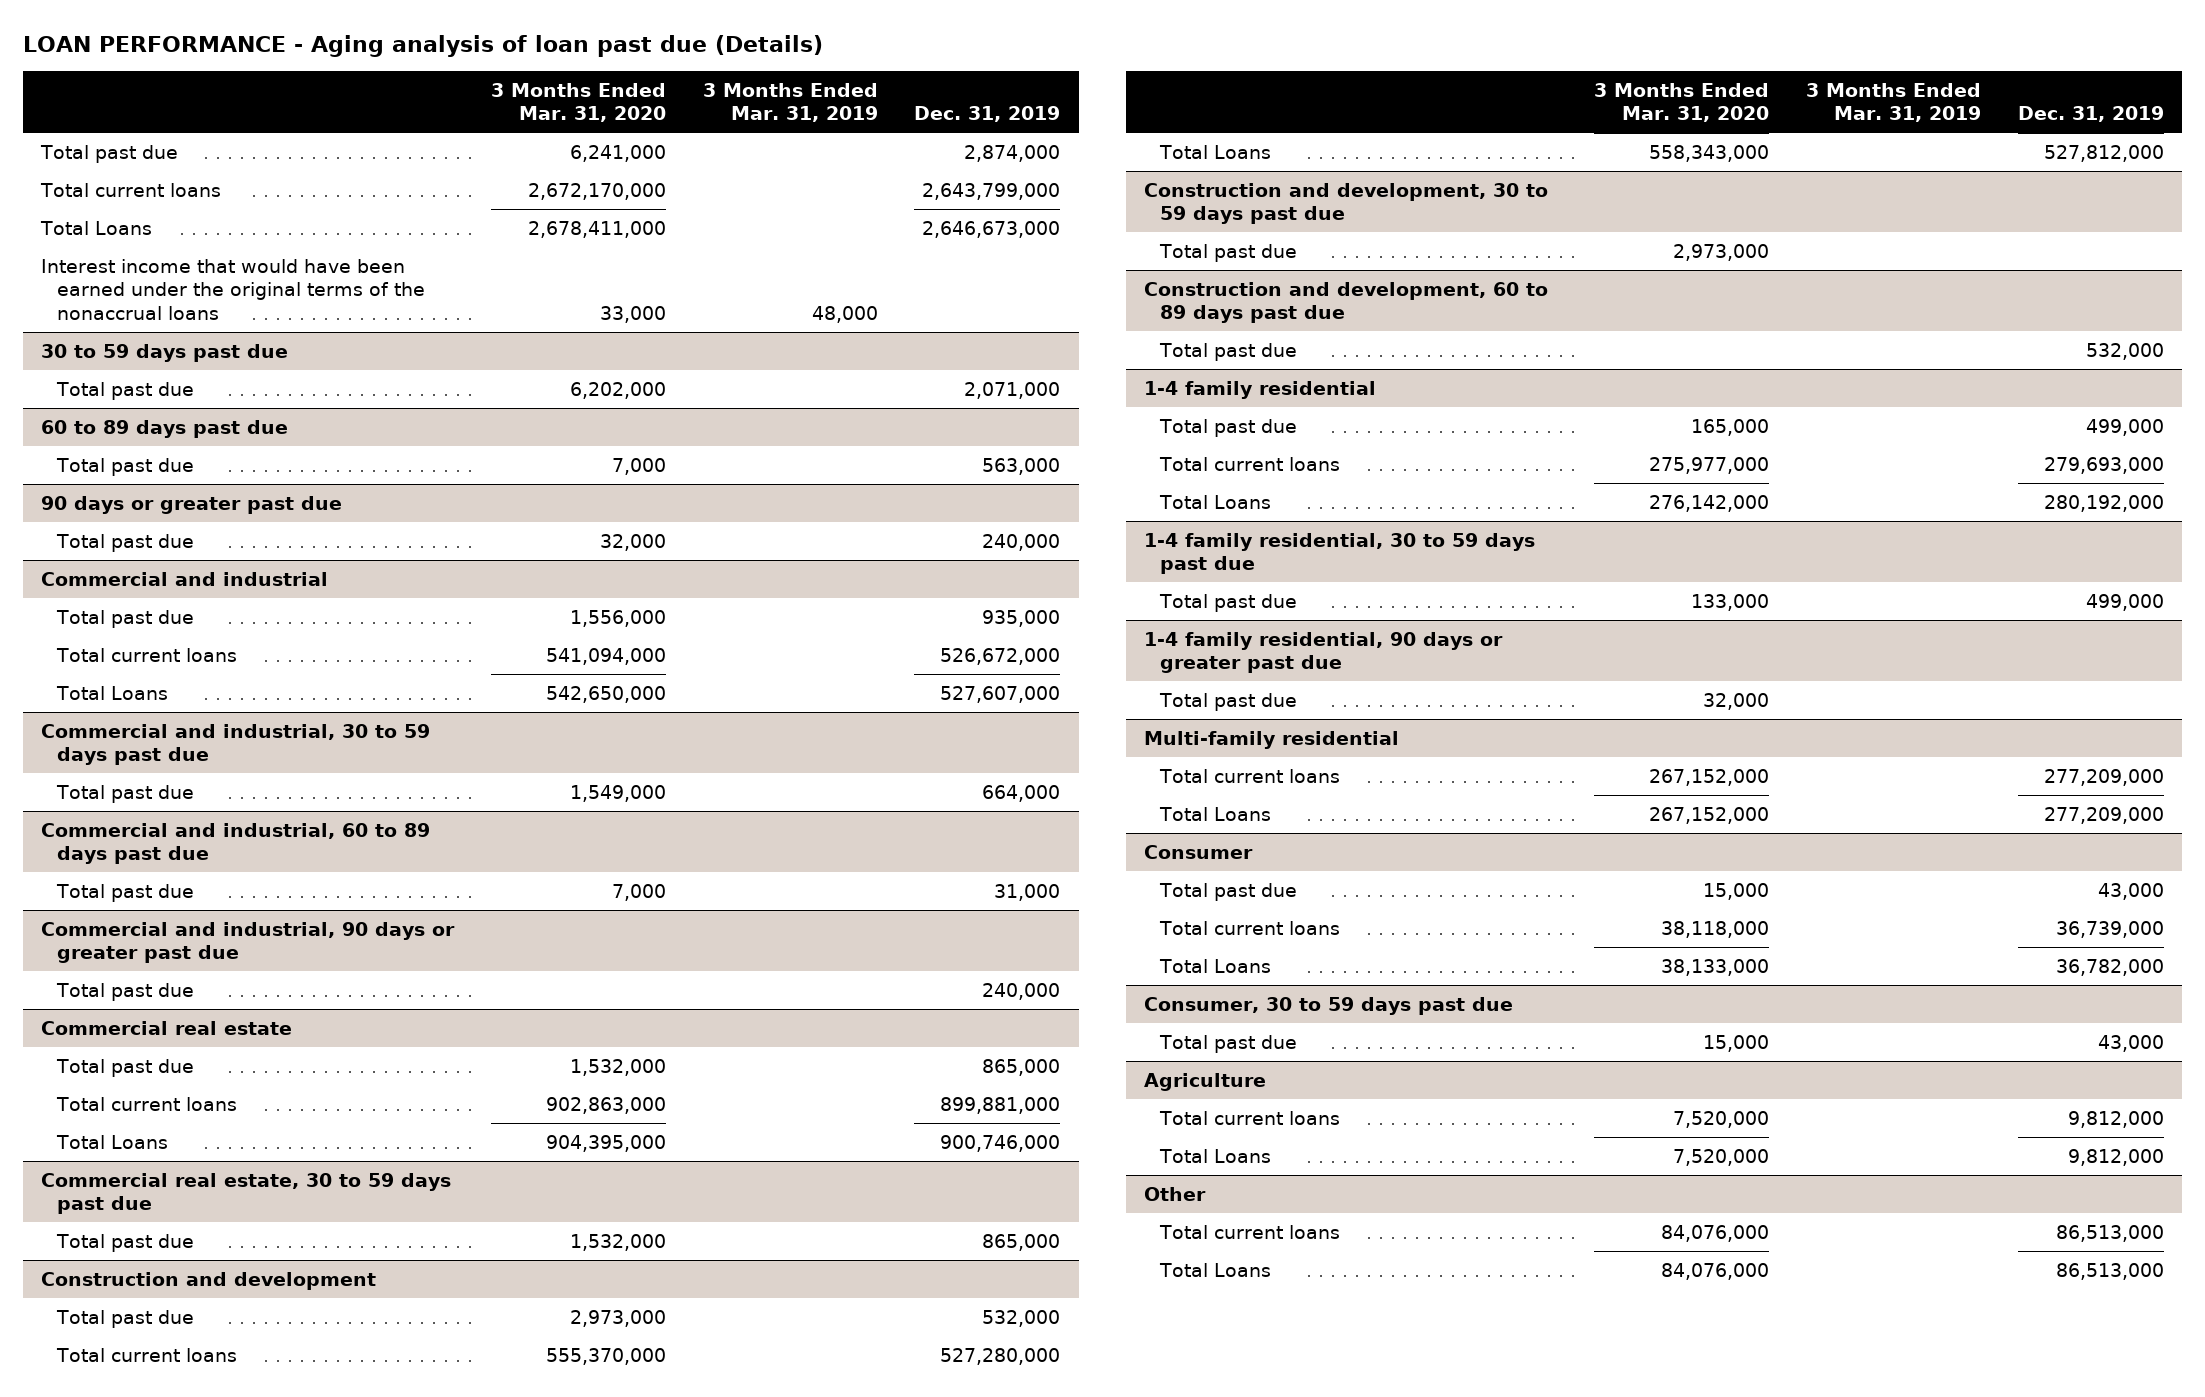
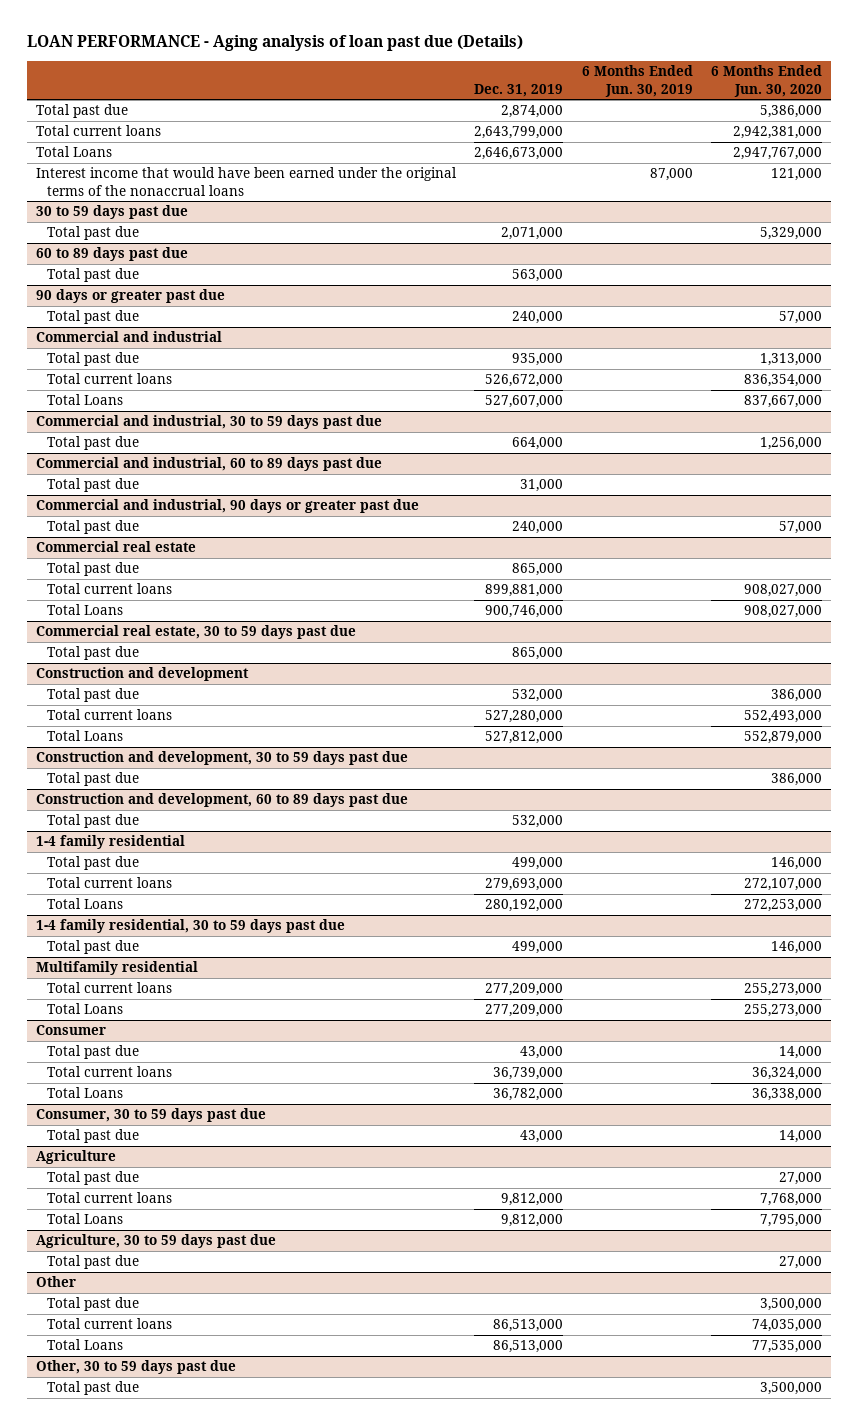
- | 3 Months Ended Mar. 31, 2020 | 3 Months Ended Mar. 31, 2019 | Dec. 31, 2019
+ | Dec. 31, 2019 | 6 Months Ended Jun. 30, 2019 | 6 Months Ended Jun. 30, 2020
- 1-4 family residential, 90 days or greater past due
- Total past due | 32,000 | |
- Multi-family residential
+ Multifamily residential
@ Agriculture
+ Total past due | | | 27,000
+ Agriculture, 30 to 59 days past due
+ Total past due | | | 27,000
@ Other
+ Total past due | | | 3,500,000
+ Other, 30 to 59 days past due
+ Total past due | | | 3,500,000

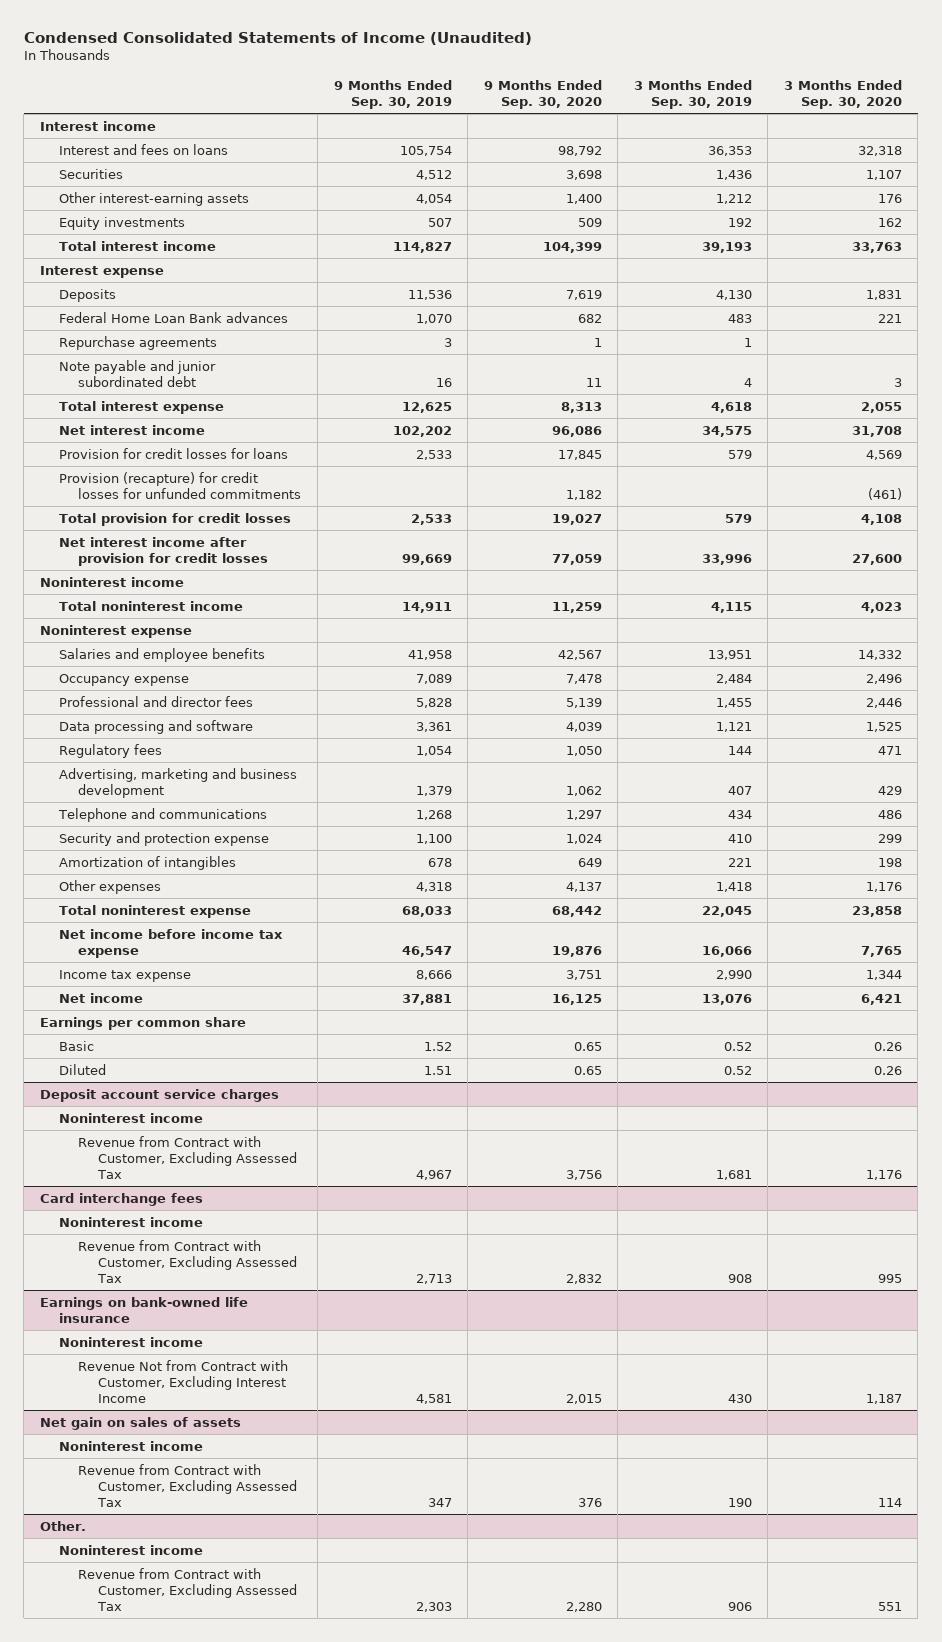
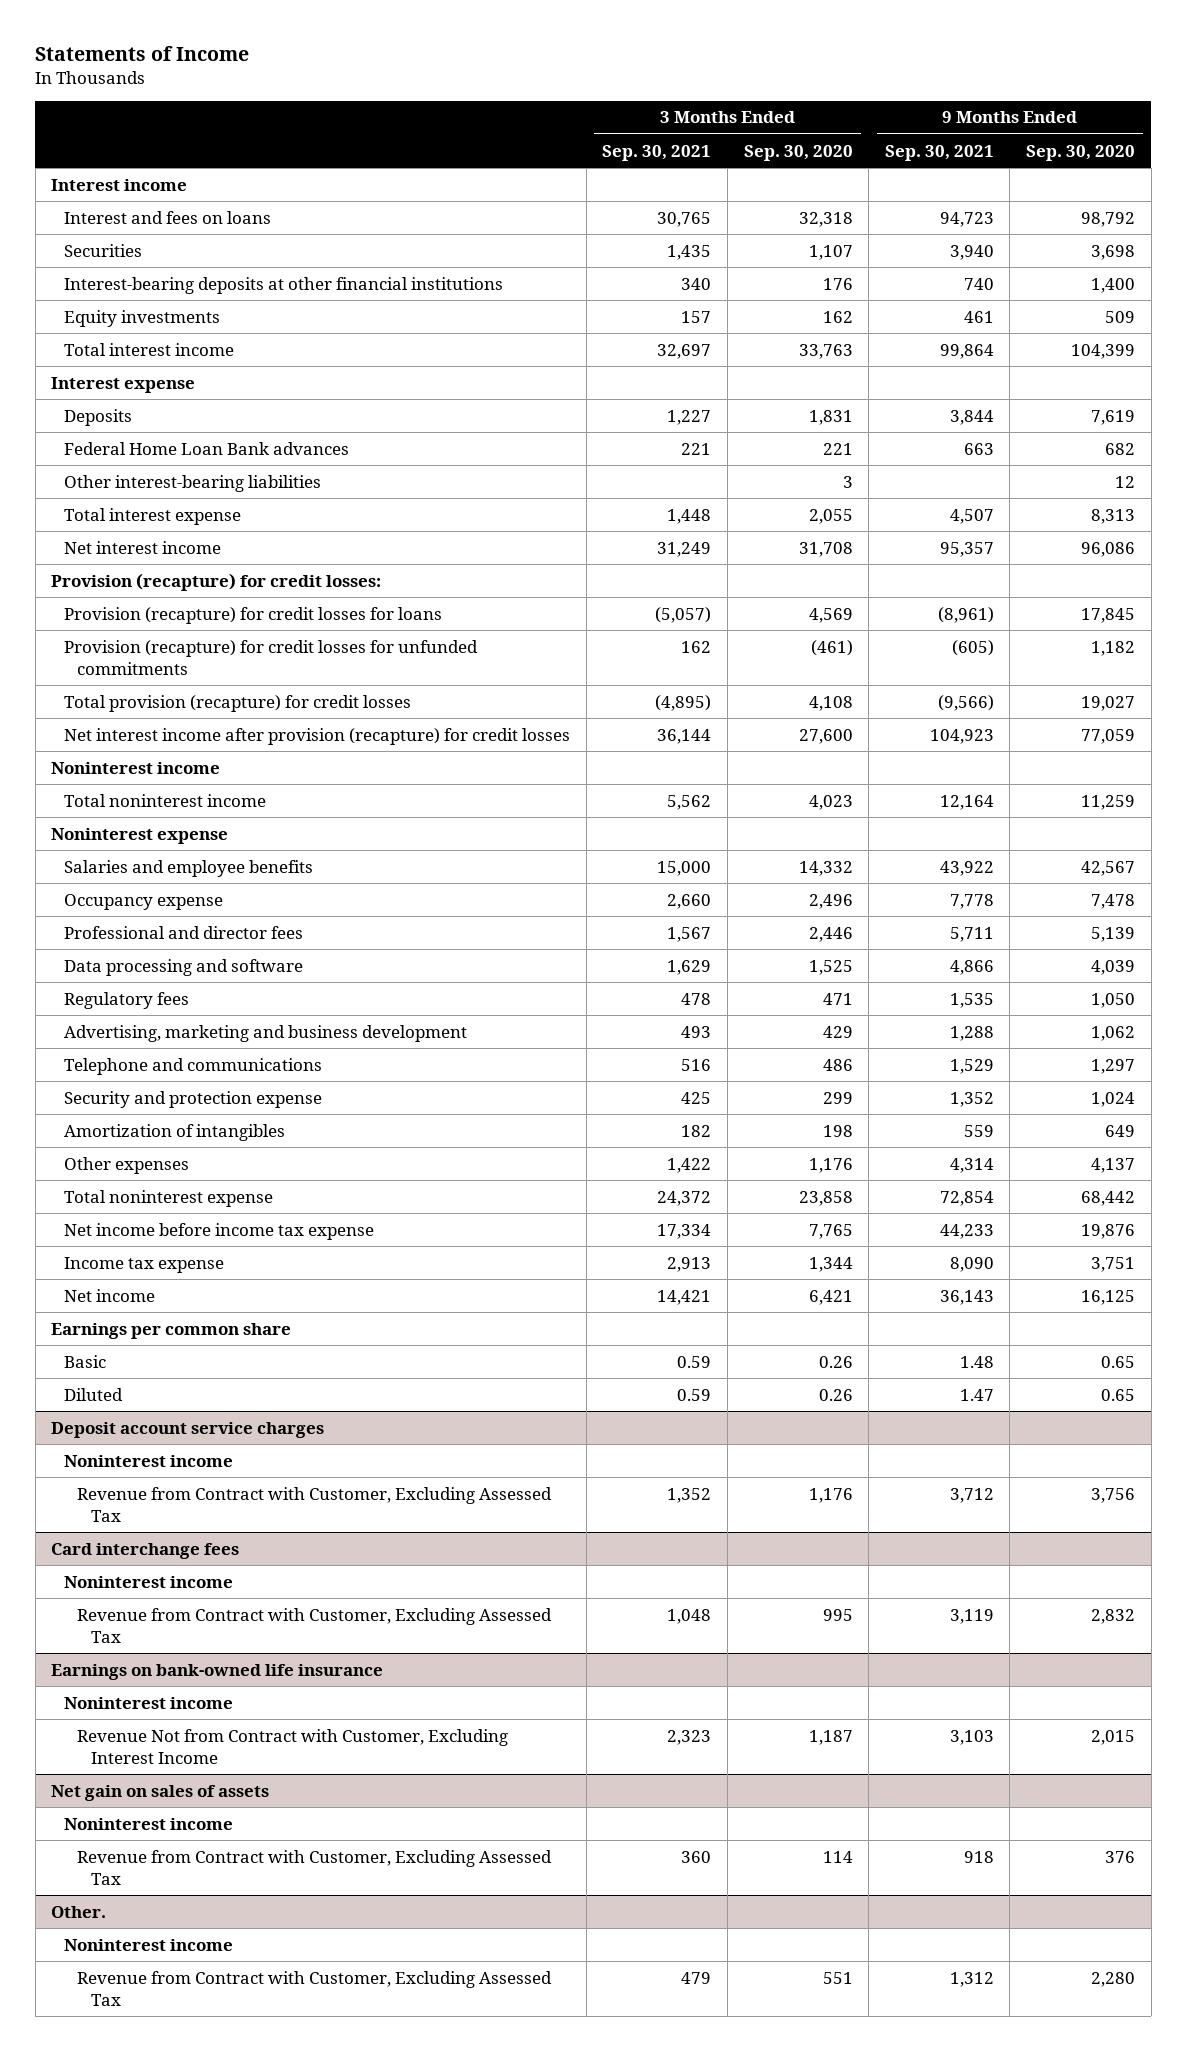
- Condensed Consolidated Statements of Income (Unaudited)
+ Statements of Income
- | 9 Months Ended Sep. 30, 2019 | 9 Months Ended Sep. 30, 2020 | 3 Months Ended Sep. 30, 2019 | 3 Months Ended Sep. 30, 2020
+ | 3 Months Ended Sep. 30, 2021 | 3 Months Ended Sep. 30, 2020 | 9 Months Ended Sep. 30, 2021 | 9 Months Ended Sep. 30, 2020
- Other interest-earning assets | 4,054 | 1,400 | 1,212 | 176
+ Interest-bearing deposits at other financial institutions | 340 | 176 | 740 | 1,400
- Repurchase agreements | 3 | 1 | 1 |
- Note payable and junior subordinated debt | 16 | 11 | 4 | 3
+ Other interest-bearing liabilities | | 3 | | 12
- Provision for credit losses for loans | 2,533 | 17,845 | 579 | 4,569
+ Provision (recapture) for credit losses:
+ Provision (recapture) for credit losses for loans | (5,057) | 4,569 | (8,961) | 17,845
- Total provision for credit losses | 2,533 | 19,027 | 579 | 4,108
- Net interest income after provision for credit losses | 99,669 | 77,059 | 33,996 | 27,600
+ Total provision (recapture) for credit losses | (4,895) | 4,108 | (9,566) | 19,027
+ Net interest income after provision (recapture) for credit losses | 36,144 | 27,600 | 104,923 | 77,059

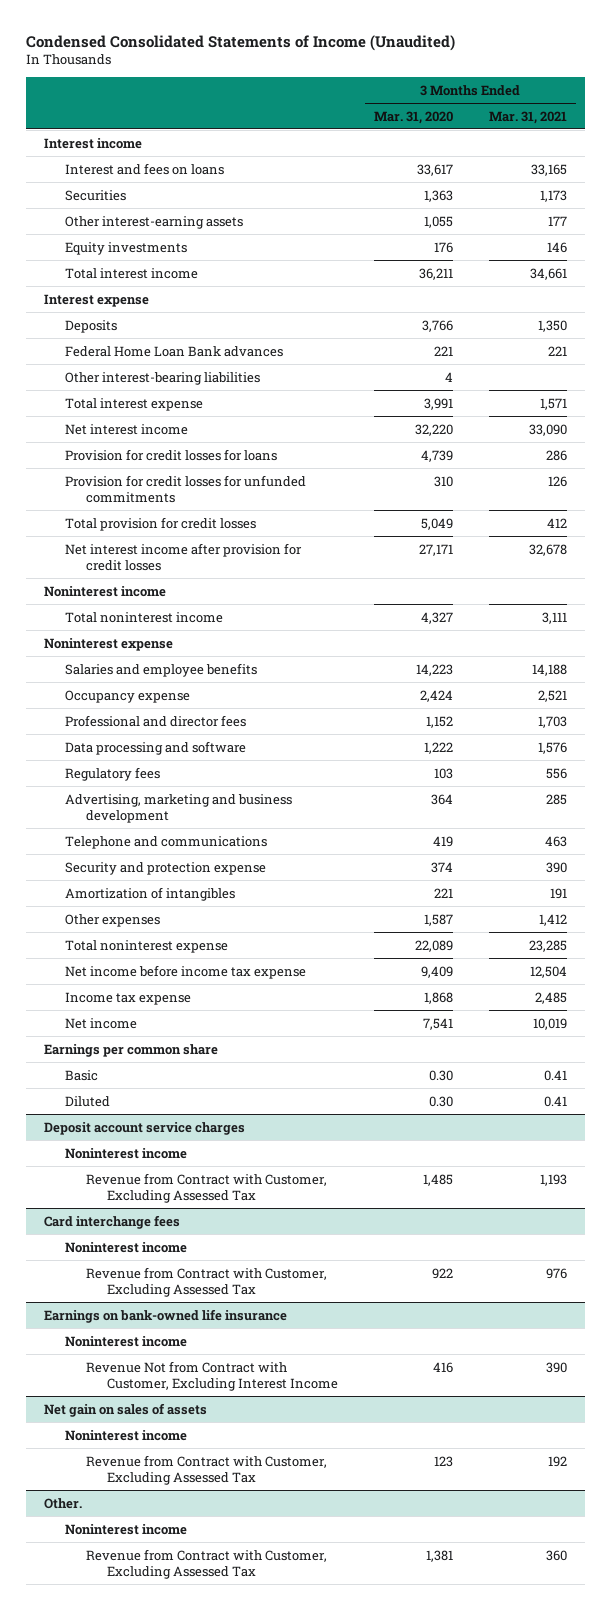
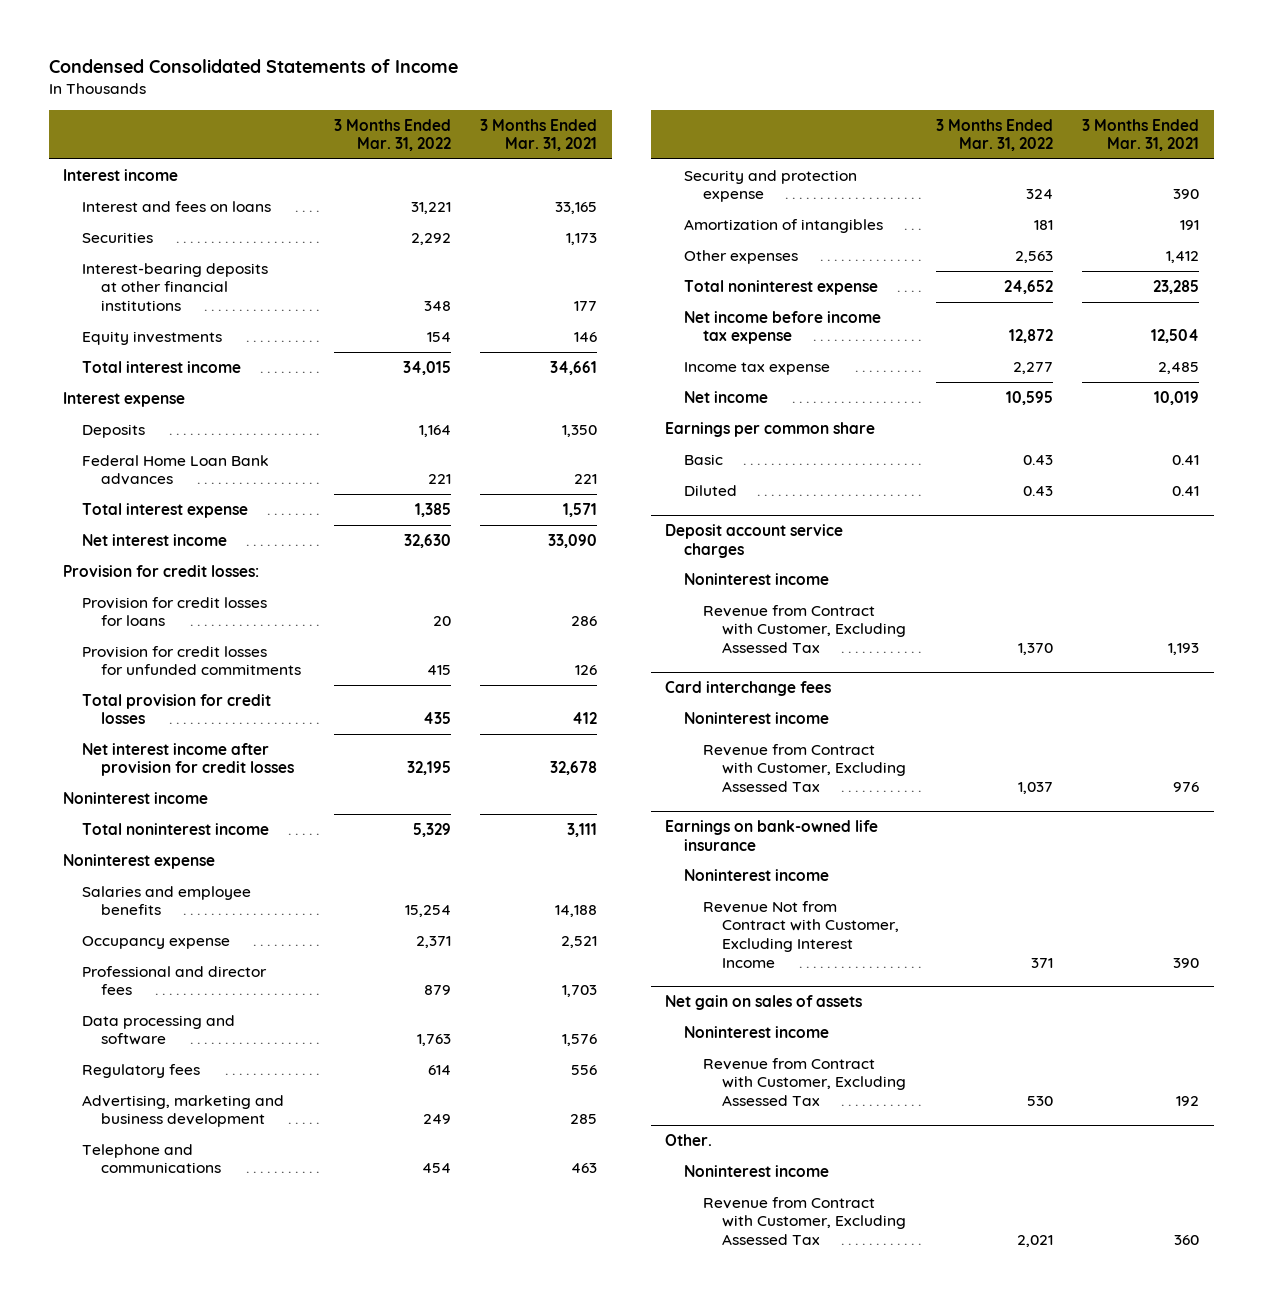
- Condensed Consolidated Statements of Income (Unaudited)
+ Condensed Consolidated Statements of Income
- | 3 Months Ended Mar. 31, 2020 | 3 Months Ended Mar. 31, 2021
+ | 3 Months Ended Mar. 31, 2022 | 3 Months Ended Mar. 31, 2021
- Other interest-earning assets | 1,055 | 177
+ Interest-bearing deposits at other financial institutions | 348 | 177
- Other interest-bearing liabilities | 4 |
+ Provision for credit losses:

